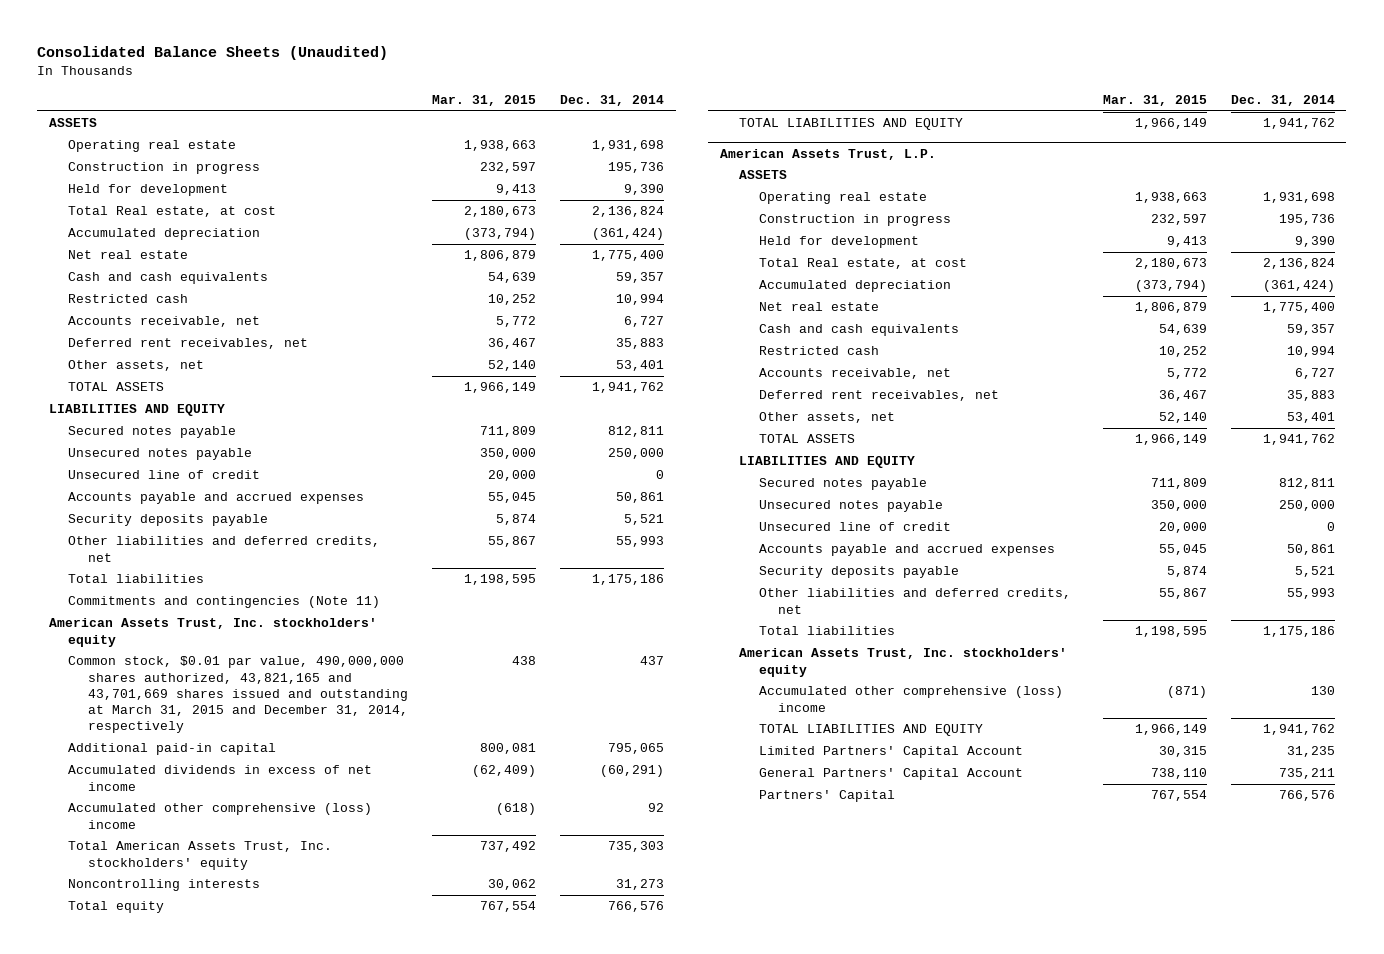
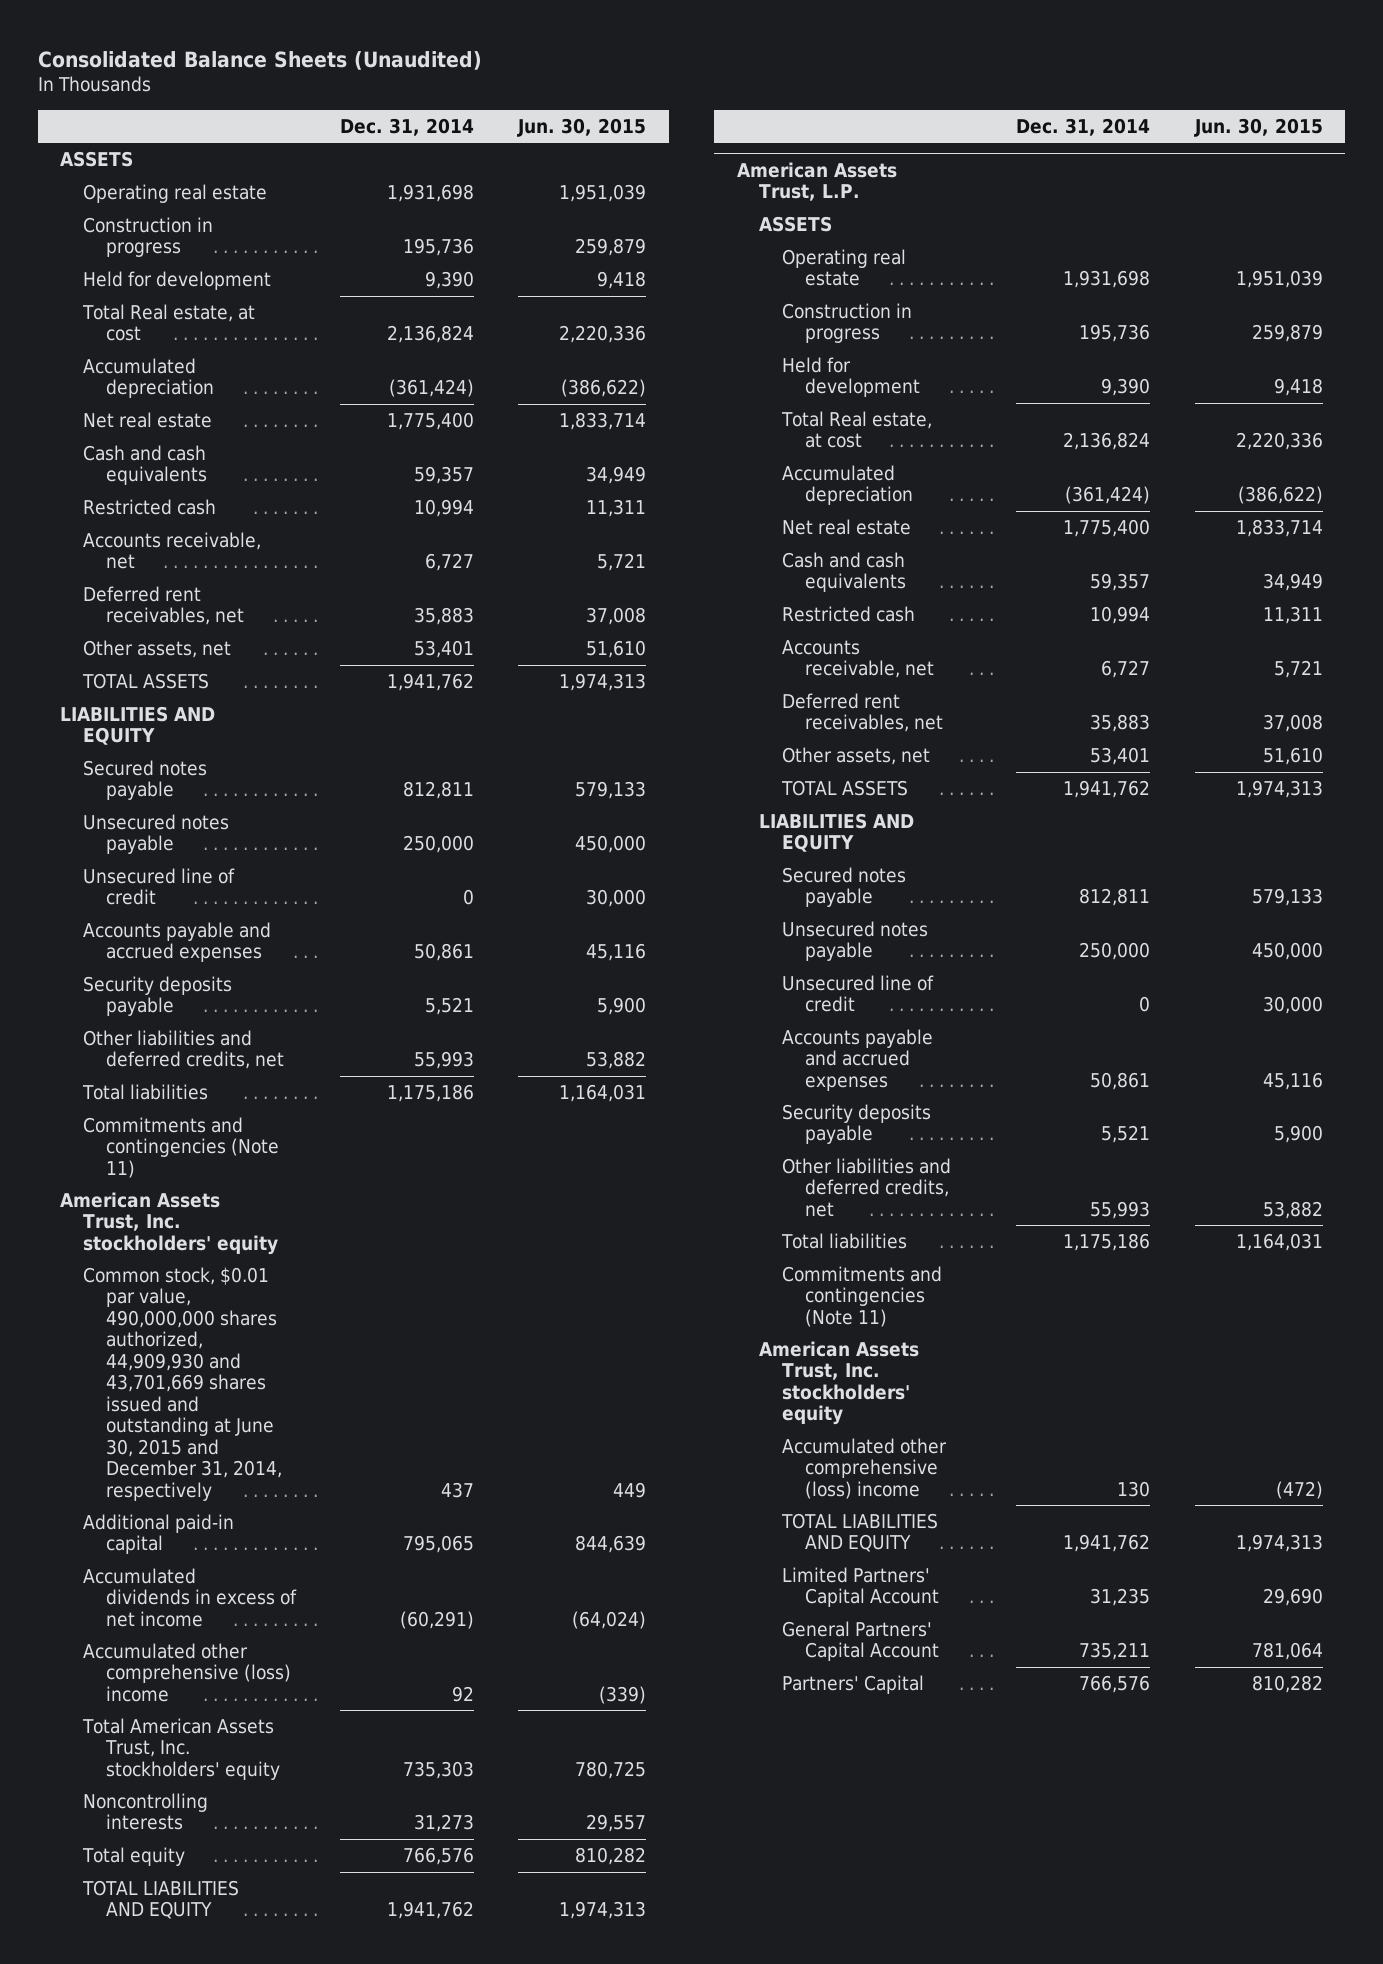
- | Mar. 31, 2015 | Dec. 31, 2014
+ | Dec. 31, 2014 | Jun. 30, 2015
- Common stock, $0.01 par value, 490,000,000 shares authorized, 43,821,165 and 43,701,669 shares issued and outstanding at March 31, 2015 and December 31, 2014, respectively | 438 | 437
+ Common stock, $0.01 par value, 490,000,000 shares authorized, 44,909,930 and 43,701,669 shares issued and outstanding at June 30, 2015 and December 31, 2014, respectively | 437 | 449
@ American Assets Trust, L.P.
+ Commitments and contingencies (Note 11)

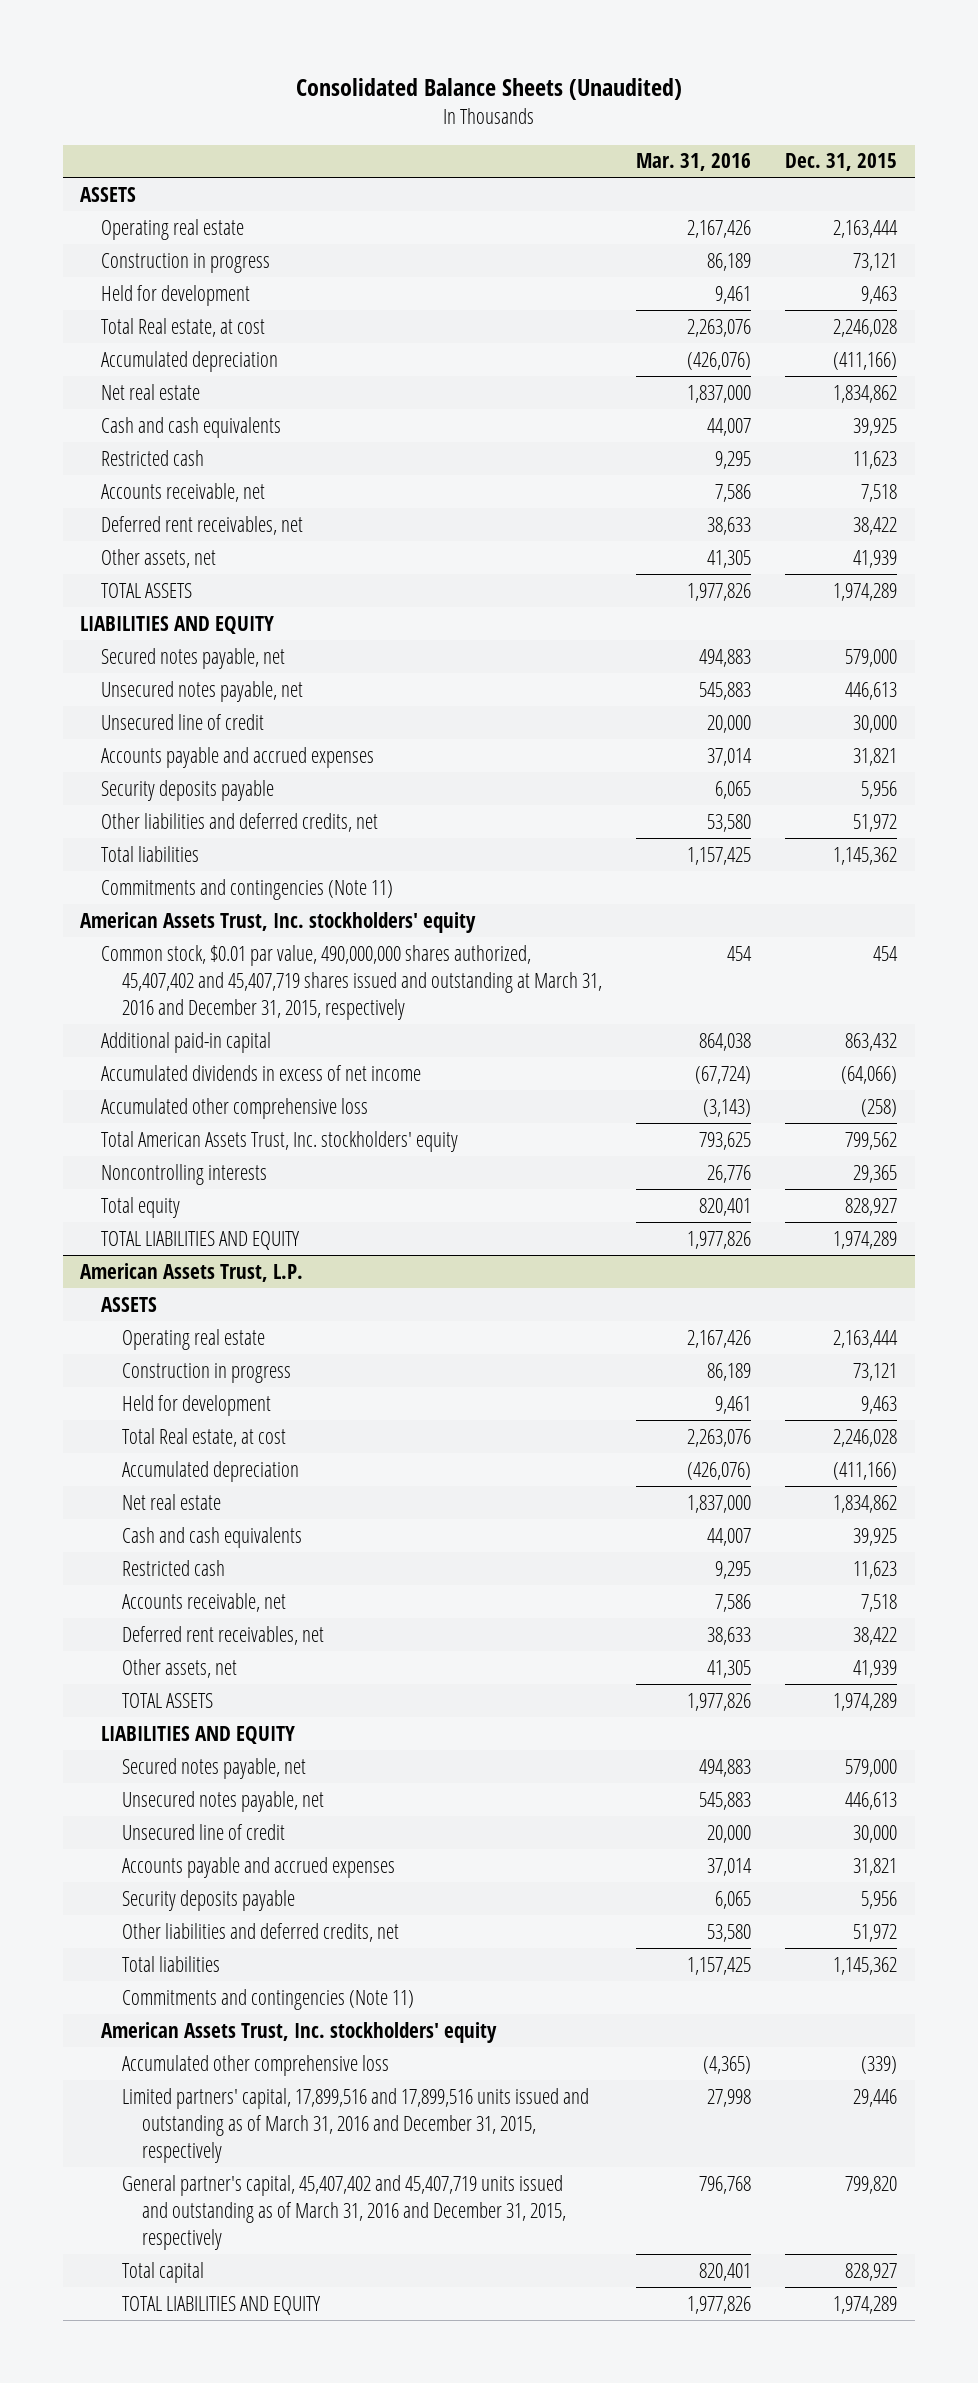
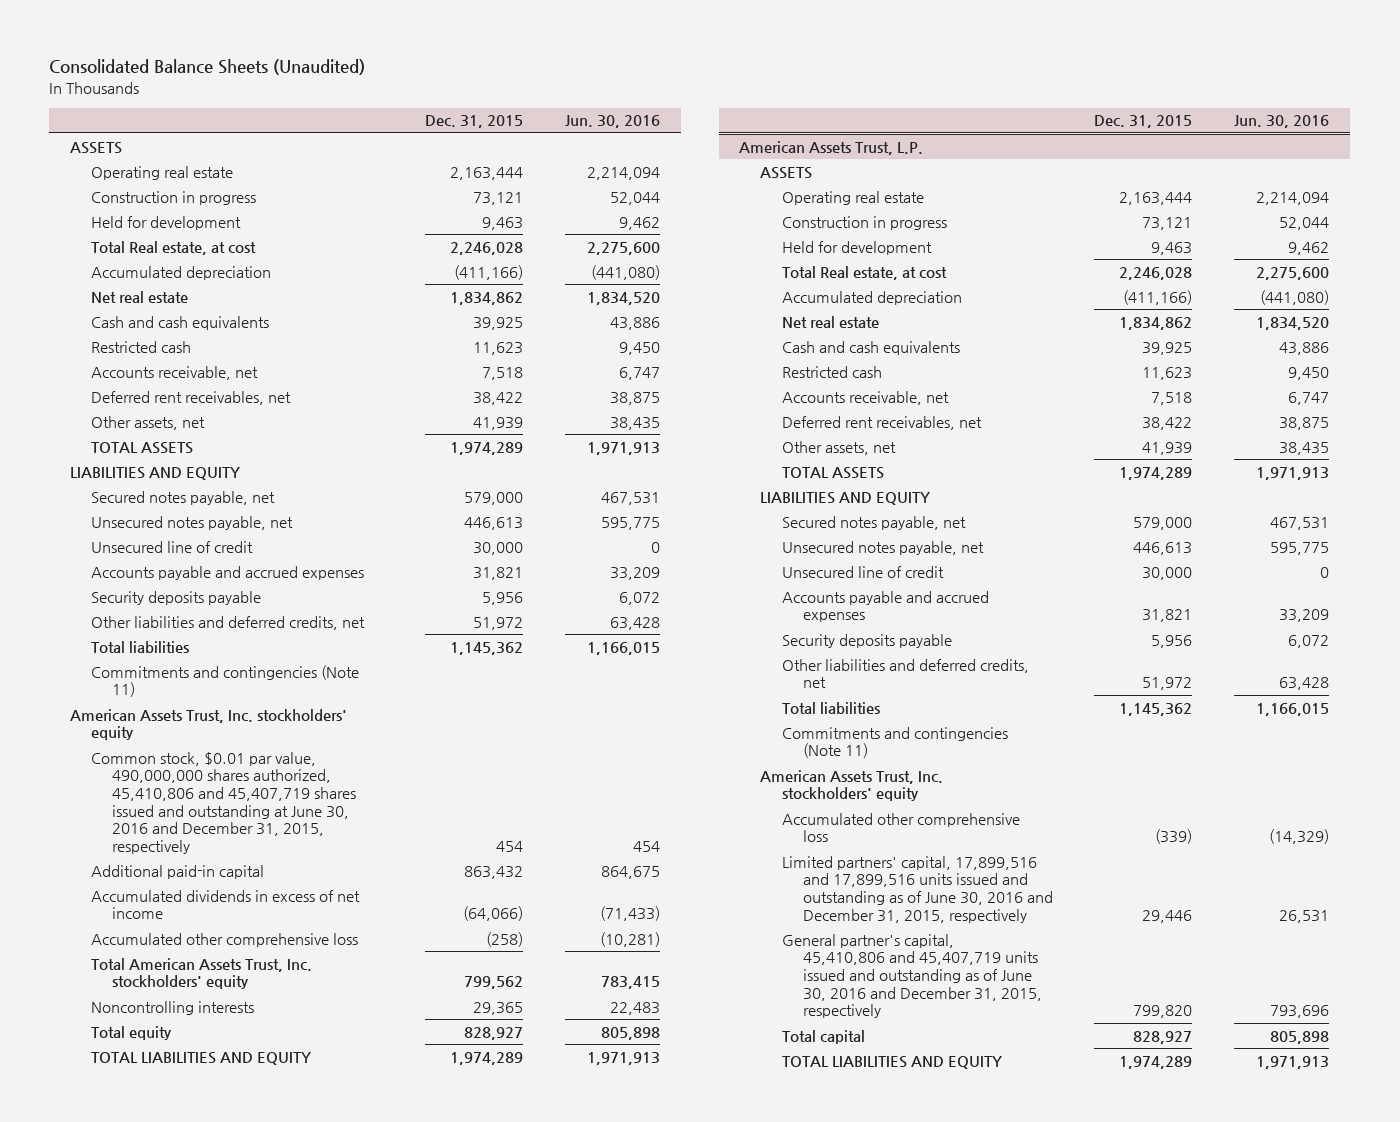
- | Mar. 31, 2016 | Dec. 31, 2015
+ | Dec. 31, 2015 | Jun. 30, 2016
- Common stock, $0.01 par value, 490,000,000 shares authorized, 45,407,402 and 45,407,719 shares issued and outstanding at March 31, 2016 and December 31, 2015, respectively | 454 | 454
+ Common stock, $0.01 par value, 490,000,000 shares authorized, 45,410,806 and 45,407,719 shares issued and outstanding at June 30, 2016 and December 31, 2015, respectively | 454 | 454
@ American Assets Trust, L.P.
- Limited partners' capital, 17,899,516 and 17,899,516 units issued and outstanding as of March 31, 2016 and December 31, 2015, respectively | 27,998 | 29,446
- General partner's capital, 45,407,402 and 45,407,719 units issued and outstanding as of March 31, 2016 and December 31, 2015, respectively | 796,768 | 799,820
+ Limited partners' capital, 17,899,516 and 17,899,516 units issued and outstanding as of June 30, 2016 and December 31, 2015, respectively | 29,446 | 26,531
+ General partner's capital, 45,410,806 and 45,407,719 units issued and outstanding as of June 30, 2016 and December 31, 2015, respectively | 799,820 | 793,696

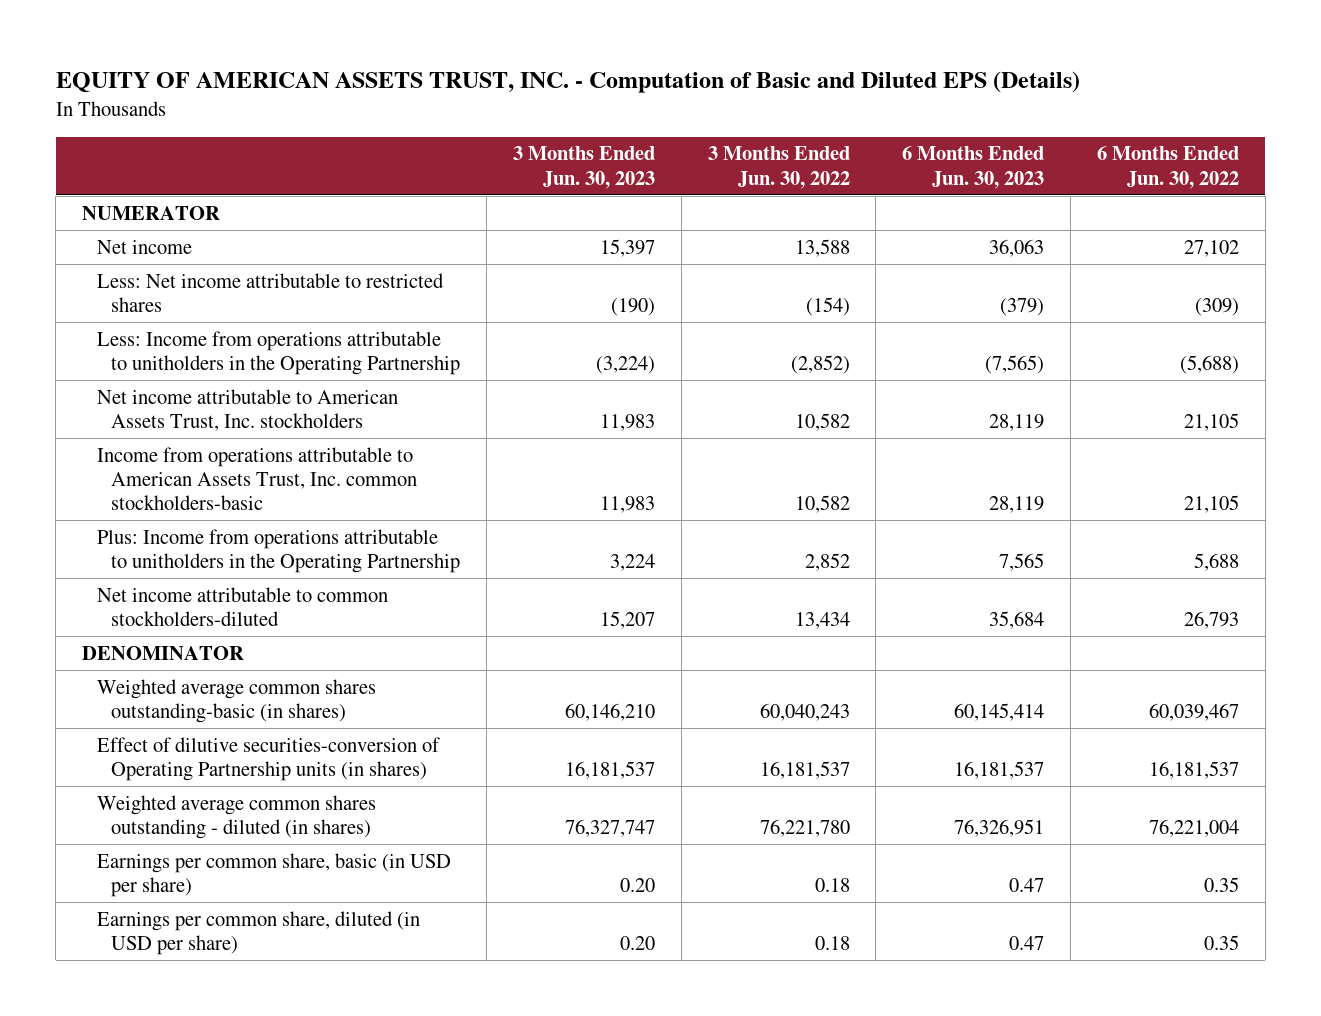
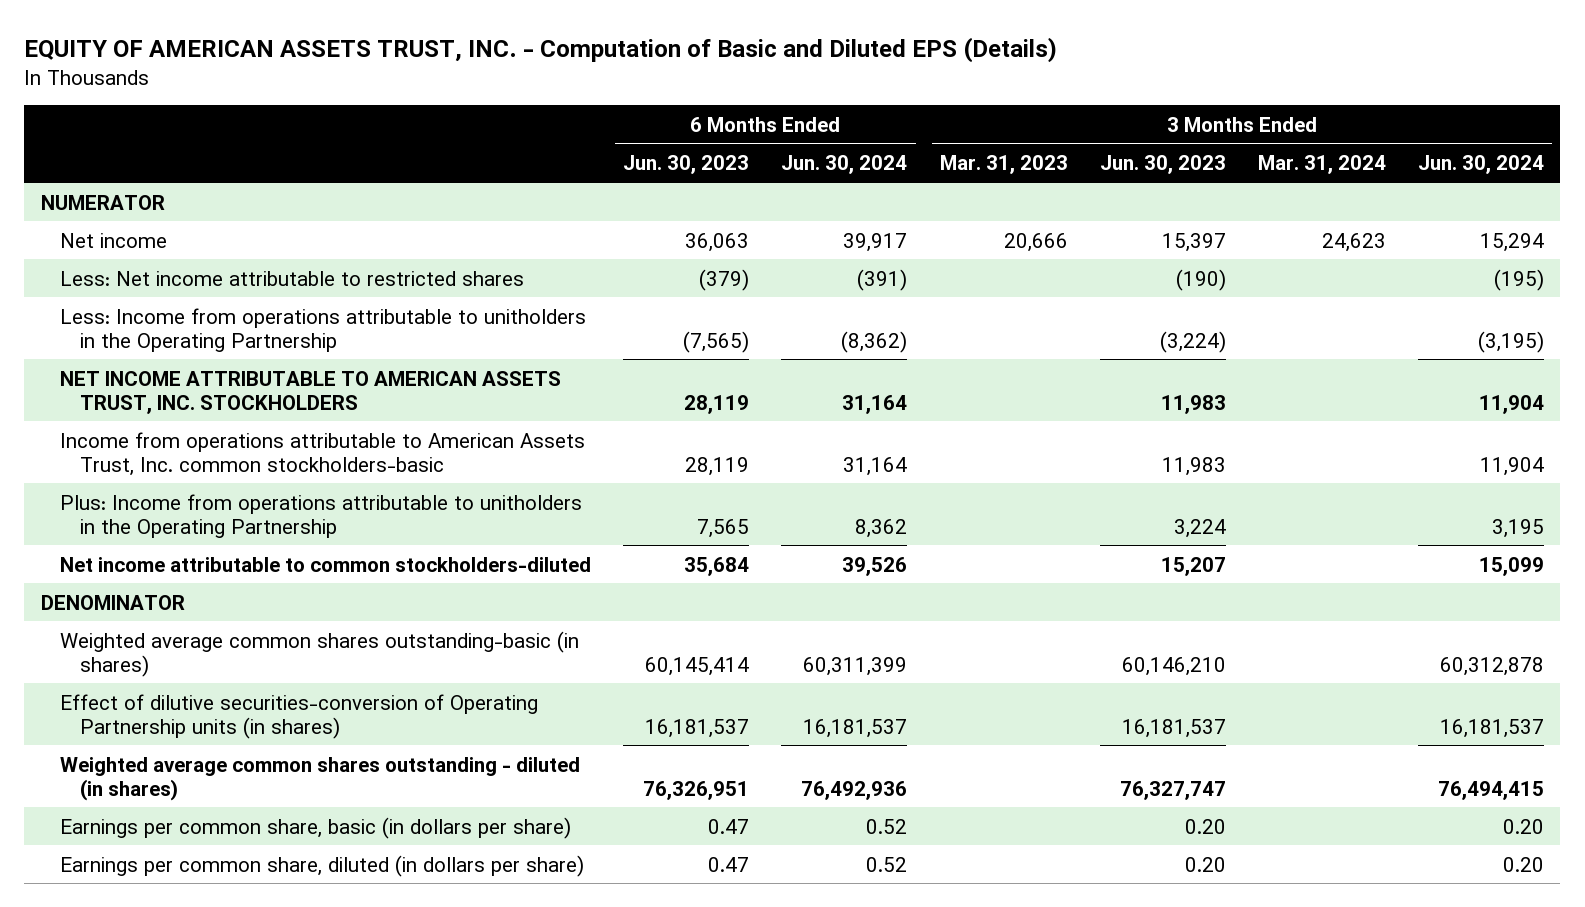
- | 3 Months Ended Jun. 30, 2023 | 3 Months Ended Jun. 30, 2022 | 6 Months Ended Jun. 30, 2023 | 6 Months Ended Jun. 30, 2022
+ | 6 Months Ended Jun. 30, 2023 | 6 Months Ended Jun. 30, 2024 | 3 Months Ended Mar. 31, 2023 | 3 Months Ended Jun. 30, 2023 | 3 Months Ended Mar. 31, 2024 | 3 Months Ended Jun. 30, 2024
- Net income attributable to American Assets Trust, Inc. stockholders | 11,983 | 10,582 | 28,119 | 21,105
+ NET INCOME ATTRIBUTABLE TO AMERICAN ASSETS TRUST, INC. STOCKHOLDERS | 28,119 | 31,164 | | 11,983 | | 11,904
- Earnings per common share, basic (in USD per share) | 0.20 | 0.18 | 0.47 | 0.35
- Earnings per common share, diluted (in USD per share) | 0.20 | 0.18 | 0.47 | 0.35
+ Earnings per common share, basic (in dollars per share) | 0.47 | 0.52 | | 0.20 | | 0.20
+ Earnings per common share, diluted (in dollars per share) | 0.47 | 0.52 | | 0.20 | | 0.20

